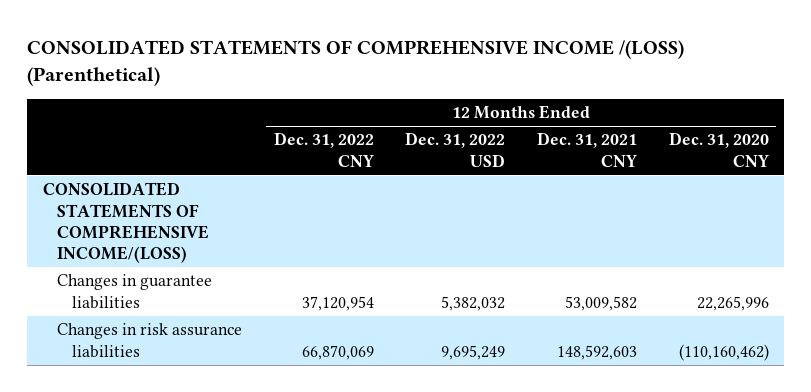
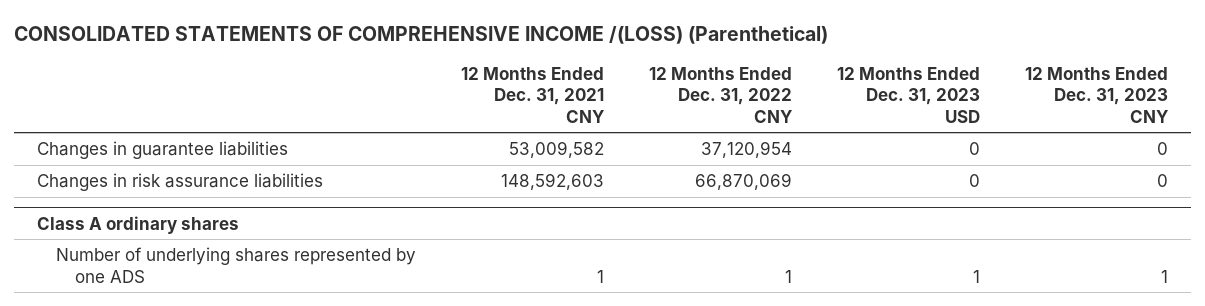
- | 12 Months Ended Dec. 31, 2022 CNY | 12 Months Ended Dec. 31, 2022 USD | 12 Months Ended Dec. 31, 2021 CNY | 12 Months Ended Dec. 31, 2020 CNY
+ | 12 Months Ended Dec. 31, 2021 CNY | 12 Months Ended Dec. 31, 2022 CNY | 12 Months Ended Dec. 31, 2023 USD | 12 Months Ended Dec. 31, 2023 CNY
- CONSOLIDATED STATEMENTS OF COMPREHENSIVE INCOME/(LOSS)
+ Class A ordinary shares
+ Number of underlying shares represented by one ADS | 1 | 1 | 1 | 1

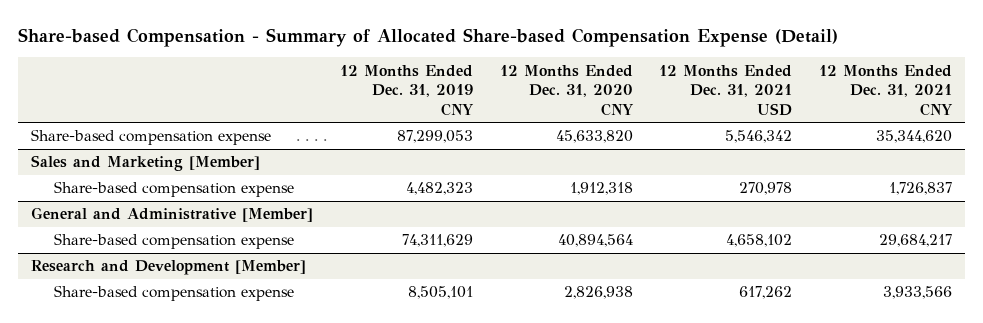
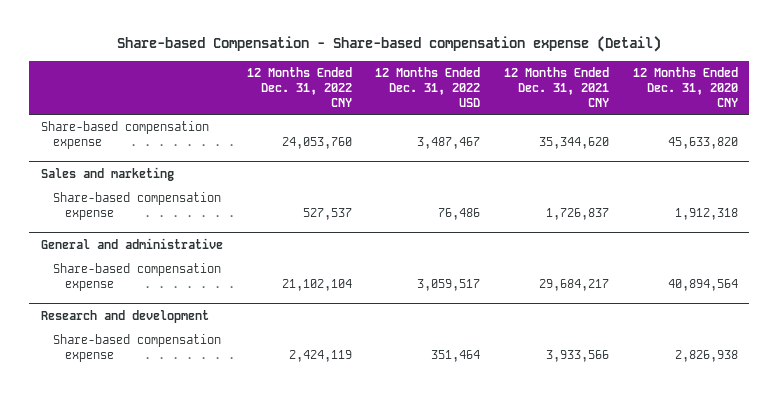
- Share-based Compensation - Summary of Allocated Share-based Compensation Expense (Detail)
+ Share-based Compensation - Share-based compensation expense (Detail)
- | 12 Months Ended Dec. 31, 2019 CNY | 12 Months Ended Dec. 31, 2020 CNY | 12 Months Ended Dec. 31, 2021 USD | 12 Months Ended Dec. 31, 2021 CNY
+ | 12 Months Ended Dec. 31, 2022 CNY | 12 Months Ended Dec. 31, 2022 USD | 12 Months Ended Dec. 31, 2021 CNY | 12 Months Ended Dec. 31, 2020 CNY
- Sales and Marketing [Member]
+ Sales and marketing
- General and Administrative [Member]
+ General and administrative
- Research and Development [Member]
+ Research and development

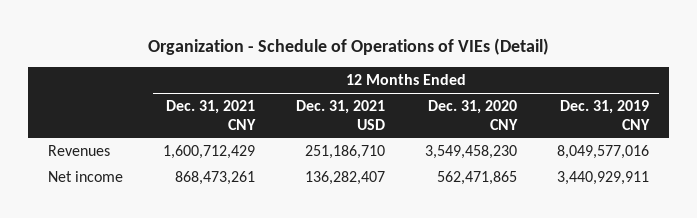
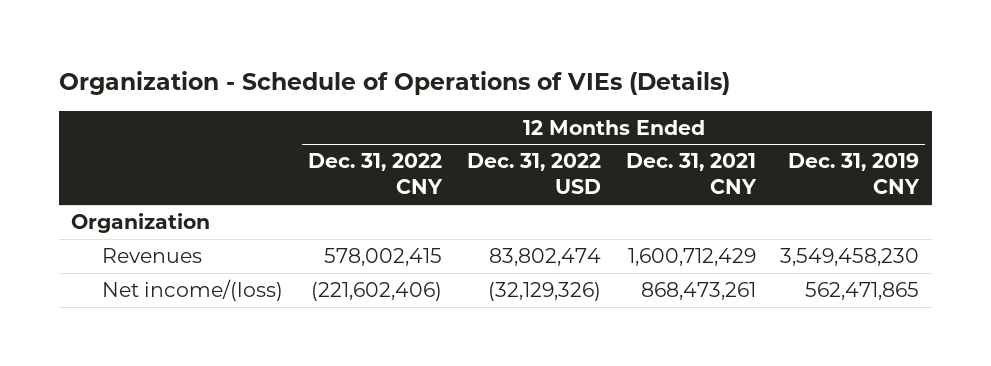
- Organization - Schedule of Operations of VIEs (Detail)
+ Organization - Schedule of Operations of VIEs (Details)
- | 12 Months Ended Dec. 31, 2021 CNY | 12 Months Ended Dec. 31, 2021 USD | 12 Months Ended Dec. 31, 2020 CNY | 12 Months Ended Dec. 31, 2019 CNY
+ | 12 Months Ended Dec. 31, 2022 CNY | 12 Months Ended Dec. 31, 2022 USD | 12 Months Ended Dec. 31, 2021 CNY | 12 Months Ended Dec. 31, 2019 CNY
- Revenues | 1,600,712,429 | 251,186,710 | 3,549,458,230 | 8,049,577,016
- Net income | 868,473,261 | 136,282,407 | 562,471,865 | 3,440,929,911
+ Organization
+ Revenues | 578,002,415 | 83,802,474 | 1,600,712,429 | 3,549,458,230
+ Net income/(loss) | (221,602,406) | (32,129,326) | 868,473,261 | 562,471,865

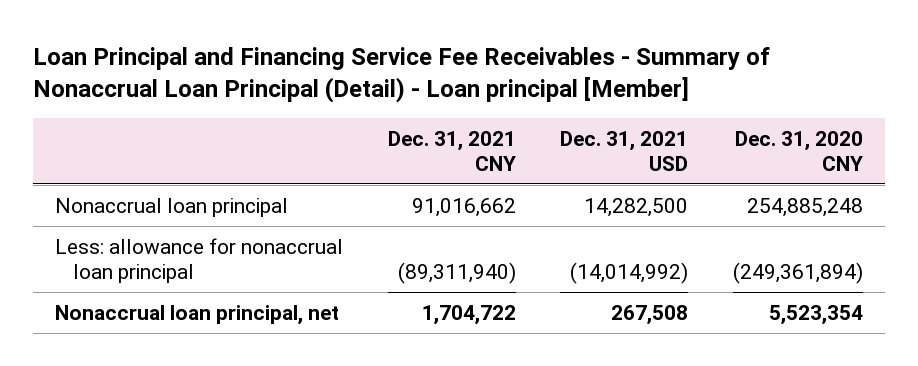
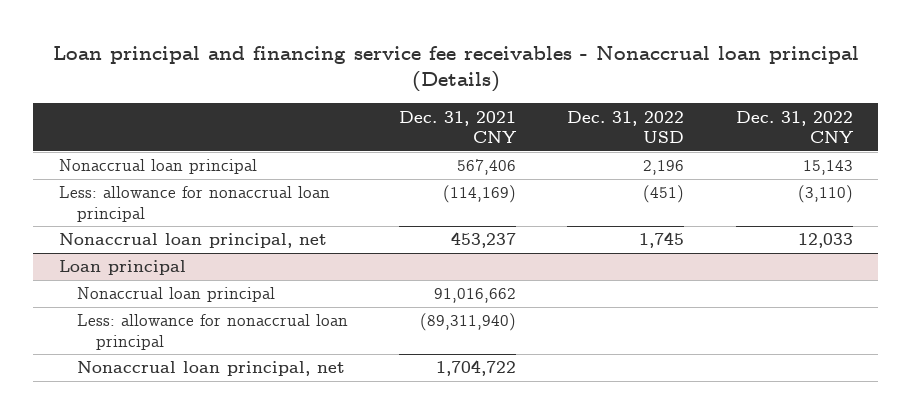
- Loan Principal and Financing Service Fee Receivables - Summary of Nonaccrual Loan Principal (Detail) - Loan principal [Member]
+ Loan principal and financing service fee receivables - Nonaccrual loan principal (Details)
- | Dec. 31, 2021 CNY | Dec. 31, 2021 USD | Dec. 31, 2020 CNY
+ | Dec. 31, 2021 CNY | Dec. 31, 2022 USD | Dec. 31, 2022 CNY
+ Nonaccrual loan principal | 567,406 | 2,196 | 15,143
+ Less: allowance for nonaccrual loan principal | (114,169) | (451) | (3,110)
+ Nonaccrual loan principal, net | 453,237 | 1,745 | 12,033
+ Loan principal

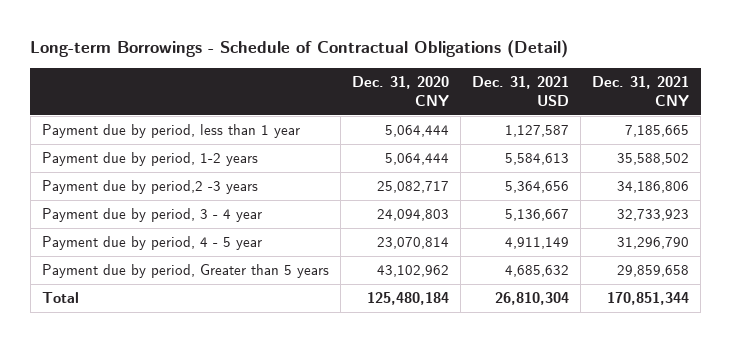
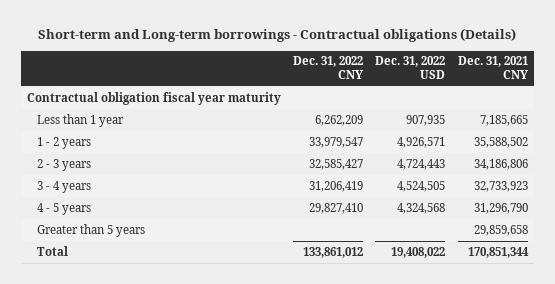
- Long-term Borrowings - Schedule of Contractual Obligations (Detail)
+ Short-term and Long-term borrowings - Contractual obligations (Details)
- | Dec. 31, 2020 CNY | Dec. 31, 2021 USD | Dec. 31, 2021 CNY
+ | Dec. 31, 2022 CNY | Dec. 31, 2022 USD | Dec. 31, 2021 CNY
- Payment due by period, less than 1 year | 5,064,444 | 1,127,587 | 7,185,665
- Payment due by period, 1-2 years | 5,064,444 | 5,584,613 | 35,588,502
- Payment due by period,2 -3 years | 25,082,717 | 5,364,656 | 34,186,806
- Payment due by period, 3 - 4 year | 24,094,803 | 5,136,667 | 32,733,923
- Payment due by period, 4 - 5 year | 23,070,814 | 4,911,149 | 31,296,790
- Payment due by period, Greater than 5 years | 43,102,962 | 4,685,632 | 29,859,658
+ Contractual obligation fiscal year maturity
+ Less than 1 year | 6,262,209 | 907,935 | 7,185,665
+ 1 - 2 years | 33,979,547 | 4,926,571 | 35,588,502
+ 2 - 3 years | 32,585,427 | 4,724,443 | 34,186,806
+ 3 - 4 years | 31,206,419 | 4,524,505 | 32,733,923
+ 4 - 5 years | 29,827,410 | 4,324,568 | 31,296,790
+ Greater than 5 years | | | 29,859,658

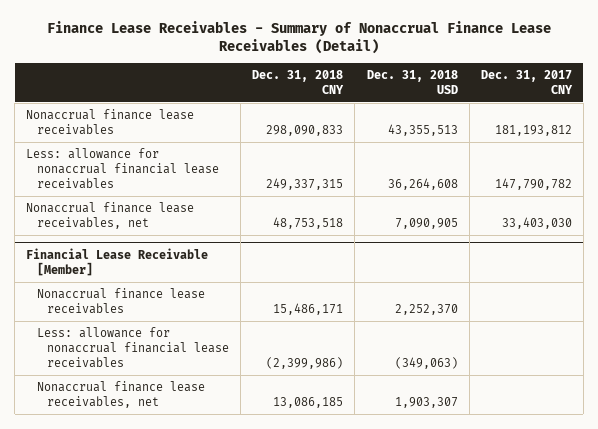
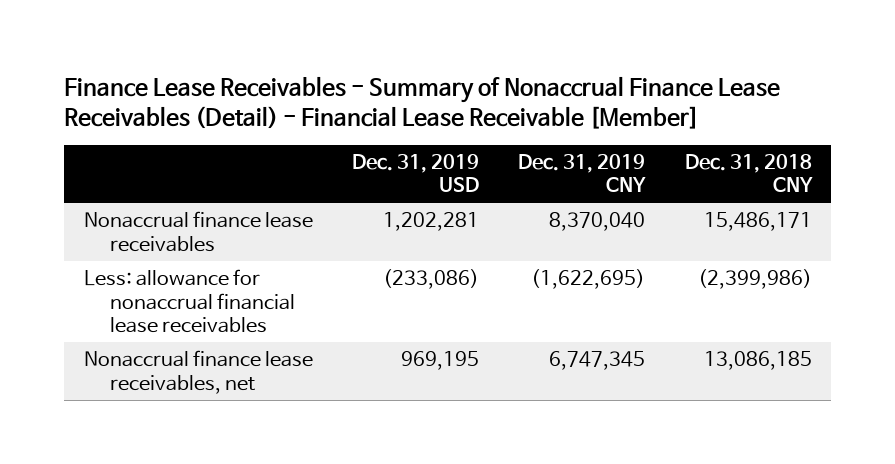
- Finance Lease Receivables - Summary of Nonaccrual Finance Lease Receivables (Detail)
+ Finance Lease Receivables - Summary of Nonaccrual Finance Lease Receivables (Detail) - Financial Lease Receivable [Member]
- | Dec. 31, 2018 CNY | Dec. 31, 2018 USD | Dec. 31, 2017 CNY
+ | Dec. 31, 2019 USD | Dec. 31, 2019 CNY | Dec. 31, 2018 CNY
- Nonaccrual finance lease receivables | 298,090,833 | 43,355,513 | 181,193,812
- Less: allowance for nonaccrual financial lease receivables | 249,337,315 | 36,264,608 | 147,790,782
- Nonaccrual finance lease receivables, net | 48,753,518 | 7,090,905 | 33,403,030
- Financial Lease Receivable [Member]

